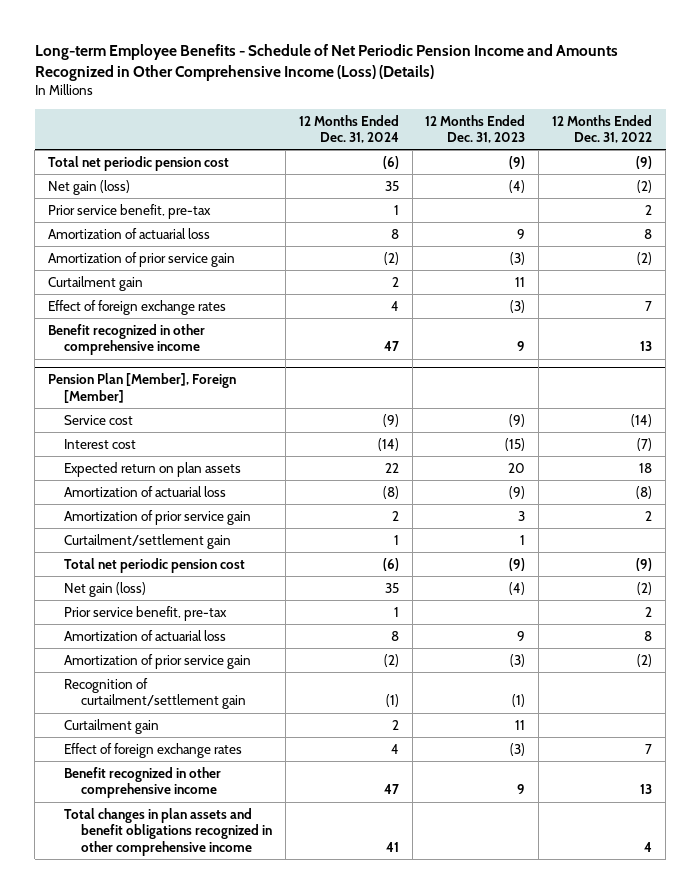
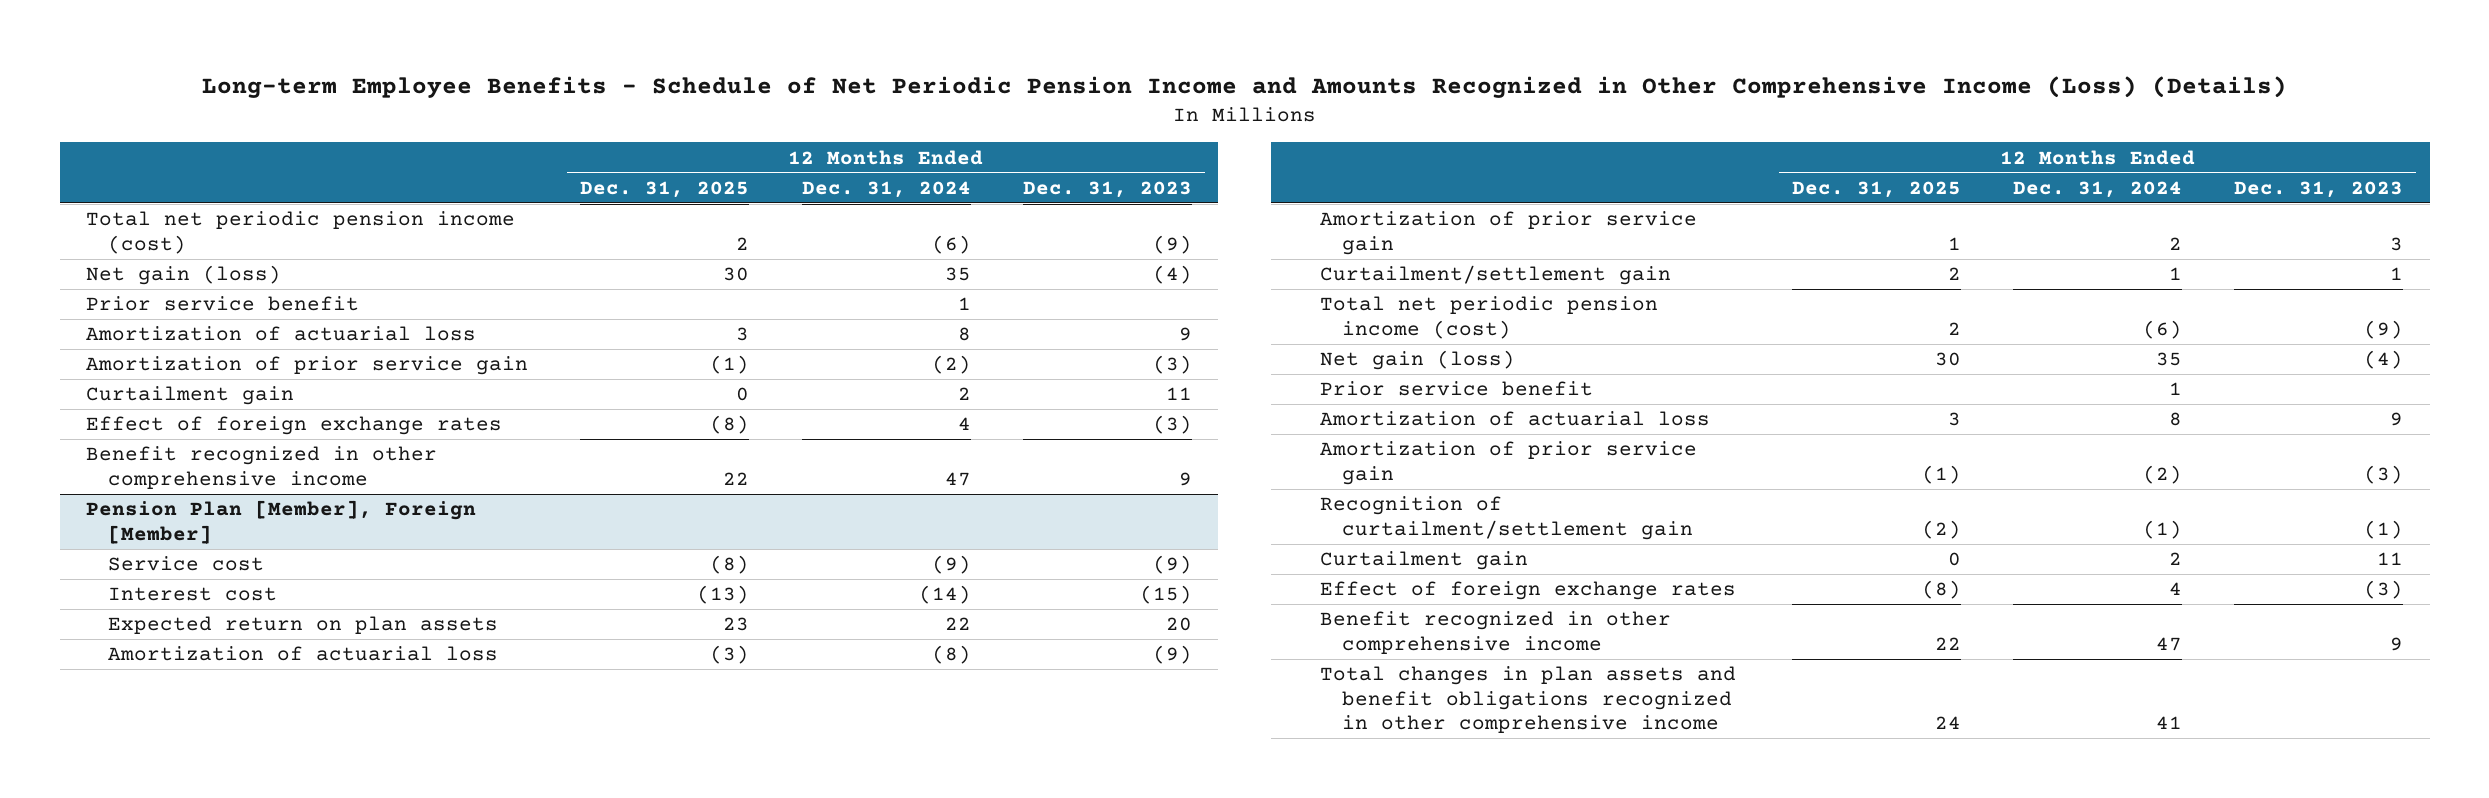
- | 12 Months Ended Dec. 31, 2024 | 12 Months Ended Dec. 31, 2023 | 12 Months Ended Dec. 31, 2022
+ | 12 Months Ended Dec. 31, 2025 | 12 Months Ended Dec. 31, 2024 | 12 Months Ended Dec. 31, 2023
- Total net periodic pension cost | (6) | (9) | (9)
+ Total net periodic pension income (cost) | 2 | (6) | (9)
- Prior service benefit, pre-tax | 1 | | 2
+ Prior service benefit | | 1 |
@ Pension Plan [Member], Foreign [Member]
- Total net periodic pension cost | (6) | (9) | (9)
+ Total net periodic pension income (cost) | 2 | (6) | (9)
- Prior service benefit, pre-tax | 1 | | 2
+ Prior service benefit | | 1 |

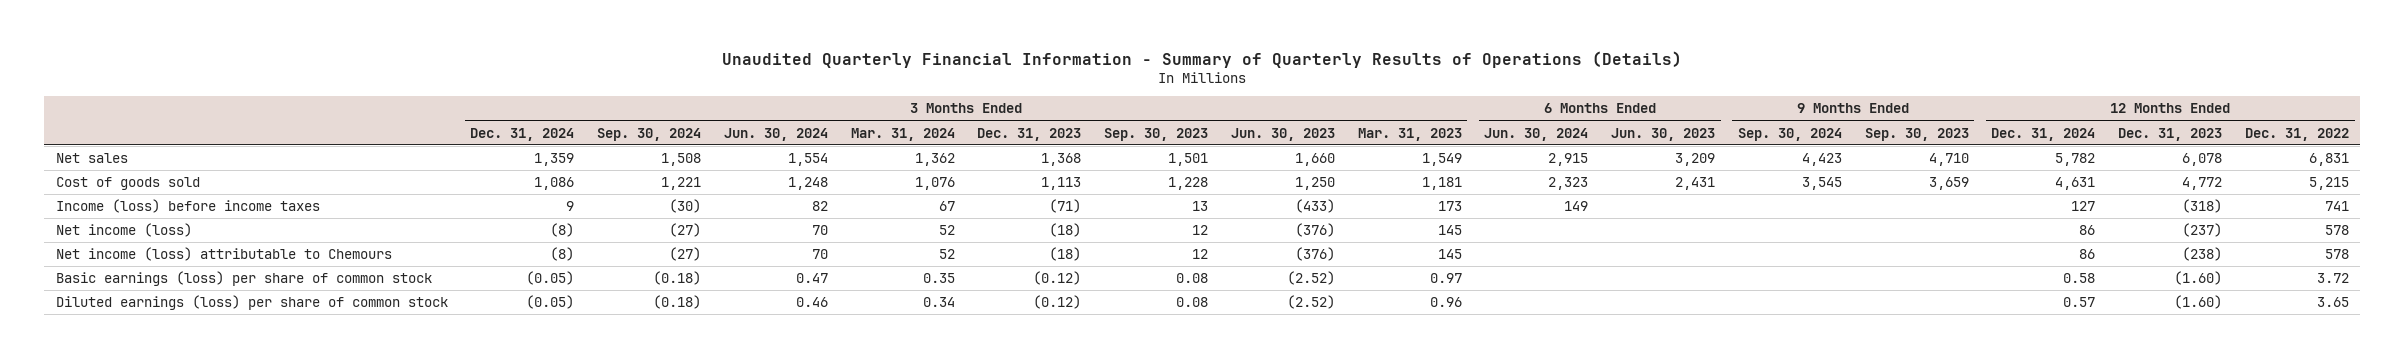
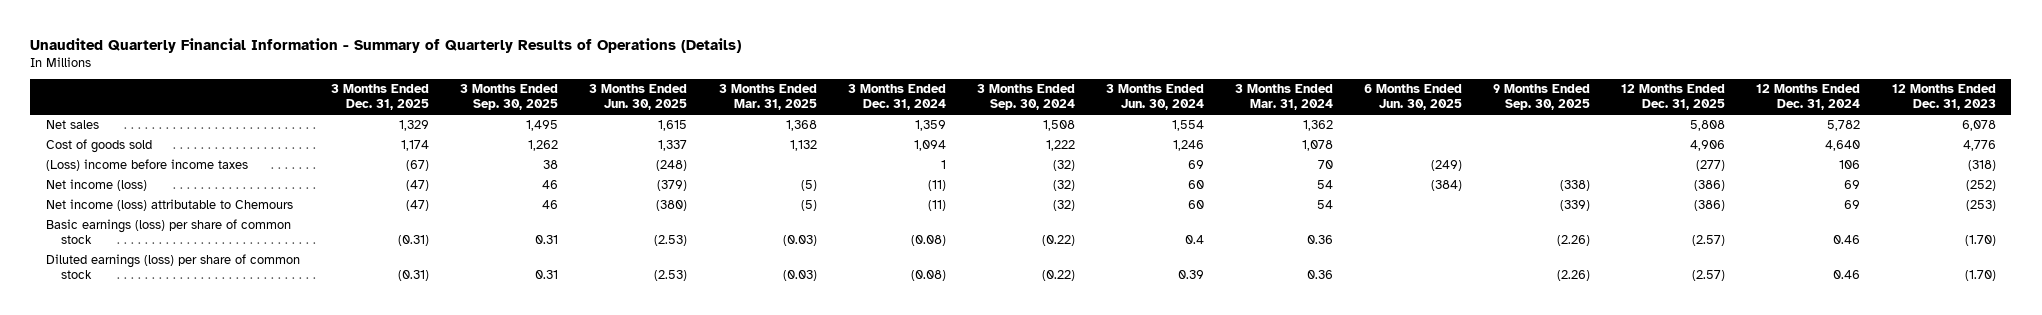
- | 3 Months Ended Dec. 31, 2024 | 3 Months Ended Sep. 30, 2024 | 3 Months Ended Jun. 30, 2024 | 3 Months Ended Mar. 31, 2024 | 3 Months Ended Dec. 31, 2023 | 3 Months Ended Sep. 30, 2023 | 3 Months Ended Jun. 30, 2023 | 3 Months Ended Mar. 31, 2023 | 6 Months Ended Jun. 30, 2024 | 6 Months Ended Jun. 30, 2023 | 9 Months Ended Sep. 30, 2024 | 9 Months Ended Sep. 30, 2023 | 12 Months Ended Dec. 31, 2024 | 12 Months Ended Dec. 31, 2023 | 12 Months Ended Dec. 31, 2022
+ | 3 Months Ended Dec. 31, 2025 | 3 Months Ended Sep. 30, 2025 | 3 Months Ended Jun. 30, 2025 | 3 Months Ended Mar. 31, 2025 | 3 Months Ended Dec. 31, 2024 | 3 Months Ended Sep. 30, 2024 | 3 Months Ended Jun. 30, 2024 | 3 Months Ended Mar. 31, 2024 | 6 Months Ended Jun. 30, 2025 | 9 Months Ended Sep. 30, 2025 | 12 Months Ended Dec. 31, 2025 | 12 Months Ended Dec. 31, 2024 | 12 Months Ended Dec. 31, 2023
- Cost of goods sold | 1,086 | 1,221 | 1,248 | 1,076 | 1,113 | 1,228 | 1,250 | 1,181 | 2,323 | 2,431 | 3,545 | 3,659 | 4,631 | 4,772 | 5,215
- Income (loss) before income taxes | 9 | (30) | 82 | 67 | (71) | 13 | (433) | 173 | 149 | | | | 127 | (318) | 741
- Net income (loss) | (8) | (27) | 70 | 52 | (18) | 12 | (376) | 145 | | | | | 86 | (237) | 578
- Net income (loss) attributable to Chemours | (8) | (27) | 70 | 52 | (18) | 12 | (376) | 145 | | | | | 86 | (238) | 578
- Basic earnings (loss) per share of common stock | (0.05) | (0.18) | 0.47 | 0.35 | (0.12) | 0.08 | (2.52) | 0.97 | | | | | 0.58 | (1.60) | 3.72
- Diluted earnings (loss) per share of common stock | (0.05) | (0.18) | 0.46 | 0.34 | (0.12) | 0.08 | (2.52) | 0.96 | | | | | 0.57 | (1.60) | 3.65
+ Cost of goods sold | 1,174 | 1,262 | 1,337 | 1,132 | 1,094 | 1,222 | 1,246 | 1,078 | | | 4,906 | 4,640 | 4,776
+ (Loss) income before income taxes | (67) | 38 | (248) | | 1 | (32) | 69 | 70 | (249) | | (277) | 106 | (318)
+ Net income (loss) | (47) | 46 | (379) | (5) | (11) | (32) | 60 | 54 | (384) | (338) | (386) | 69 | (252)
+ Net income (loss) attributable to Chemours | (47) | 46 | (380) | (5) | (11) | (32) | 60 | 54 | | (339) | (386) | 69 | (253)
+ Basic earnings (loss) per share of common stock | (0.31) | 0.31 | (2.53) | (0.03) | (0.08) | (0.22) | 0.4 | 0.36 | | (2.26) | (2.57) | 0.46 | (1.70)
+ Diluted earnings (loss) per share of common stock | (0.31) | 0.31 | (2.53) | (0.03) | (0.08) | (0.22) | 0.39 | 0.36 | | (2.26) | (2.57) | 0.46 | (1.70)

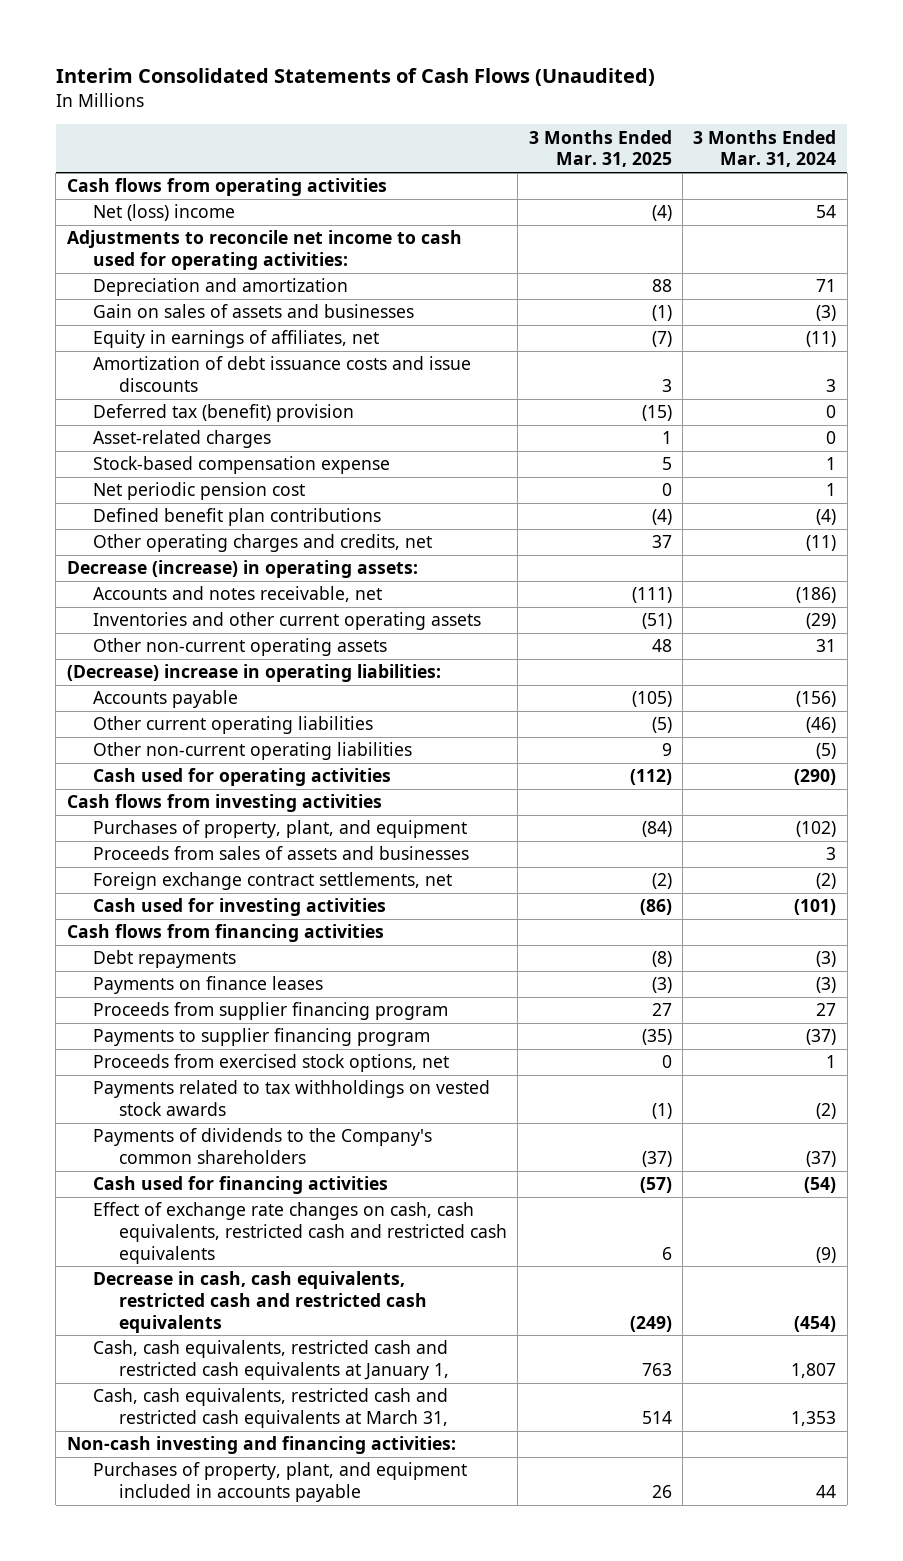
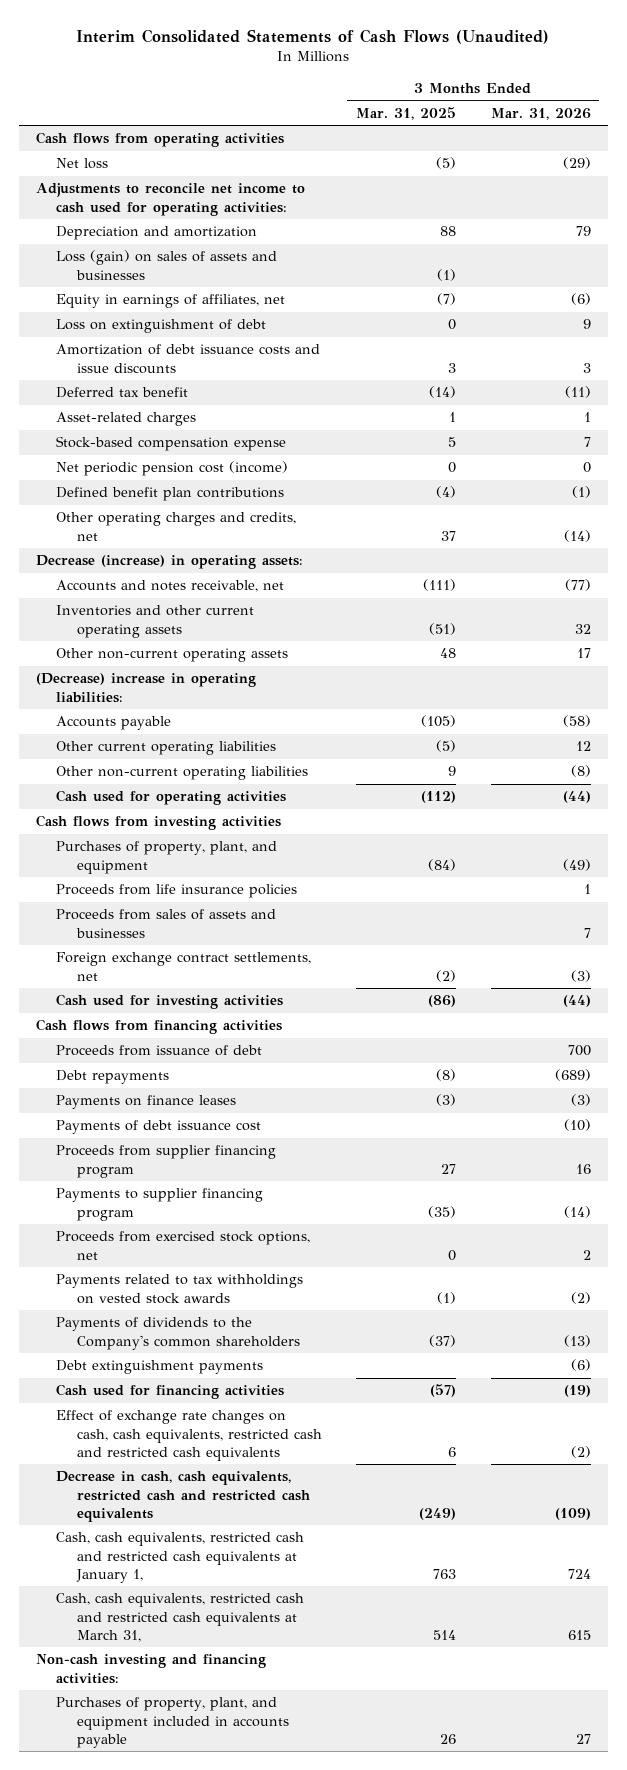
- | 3 Months Ended Mar. 31, 2025 | 3 Months Ended Mar. 31, 2024
+ | 3 Months Ended Mar. 31, 2025 | 3 Months Ended Mar. 31, 2026
- Net (loss) income | (4) | 54
+ Net loss | (5) | (29)
- Gain on sales of assets and businesses | (1) | (3)
+ Loss (gain) on sales of assets and businesses | (1) |
+ Loss on extinguishment of debt | 0 | 9
- Deferred tax (benefit) provision | (15) | 0
+ Deferred tax benefit | (14) | (11)
- Net periodic pension cost | 0 | 1
+ Net periodic pension cost (income) | 0 | 0
+ Proceeds from life insurance policies | | 1
+ Proceeds from issuance of debt | | 700
+ Payments of debt issuance cost | | (10)
+ Debt extinguishment payments | | (6)

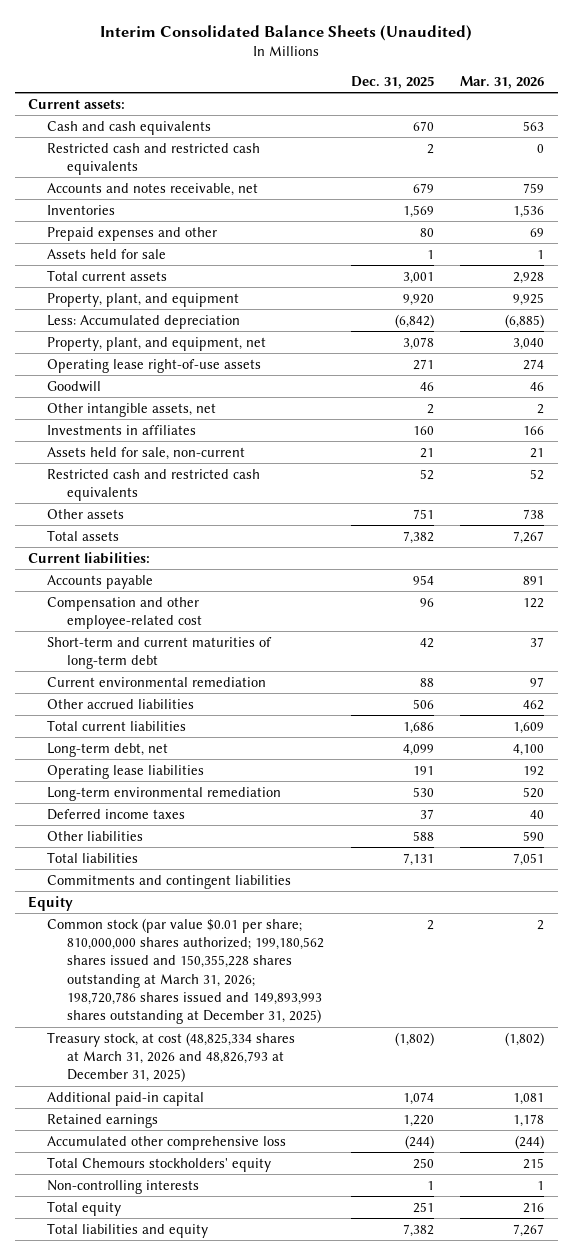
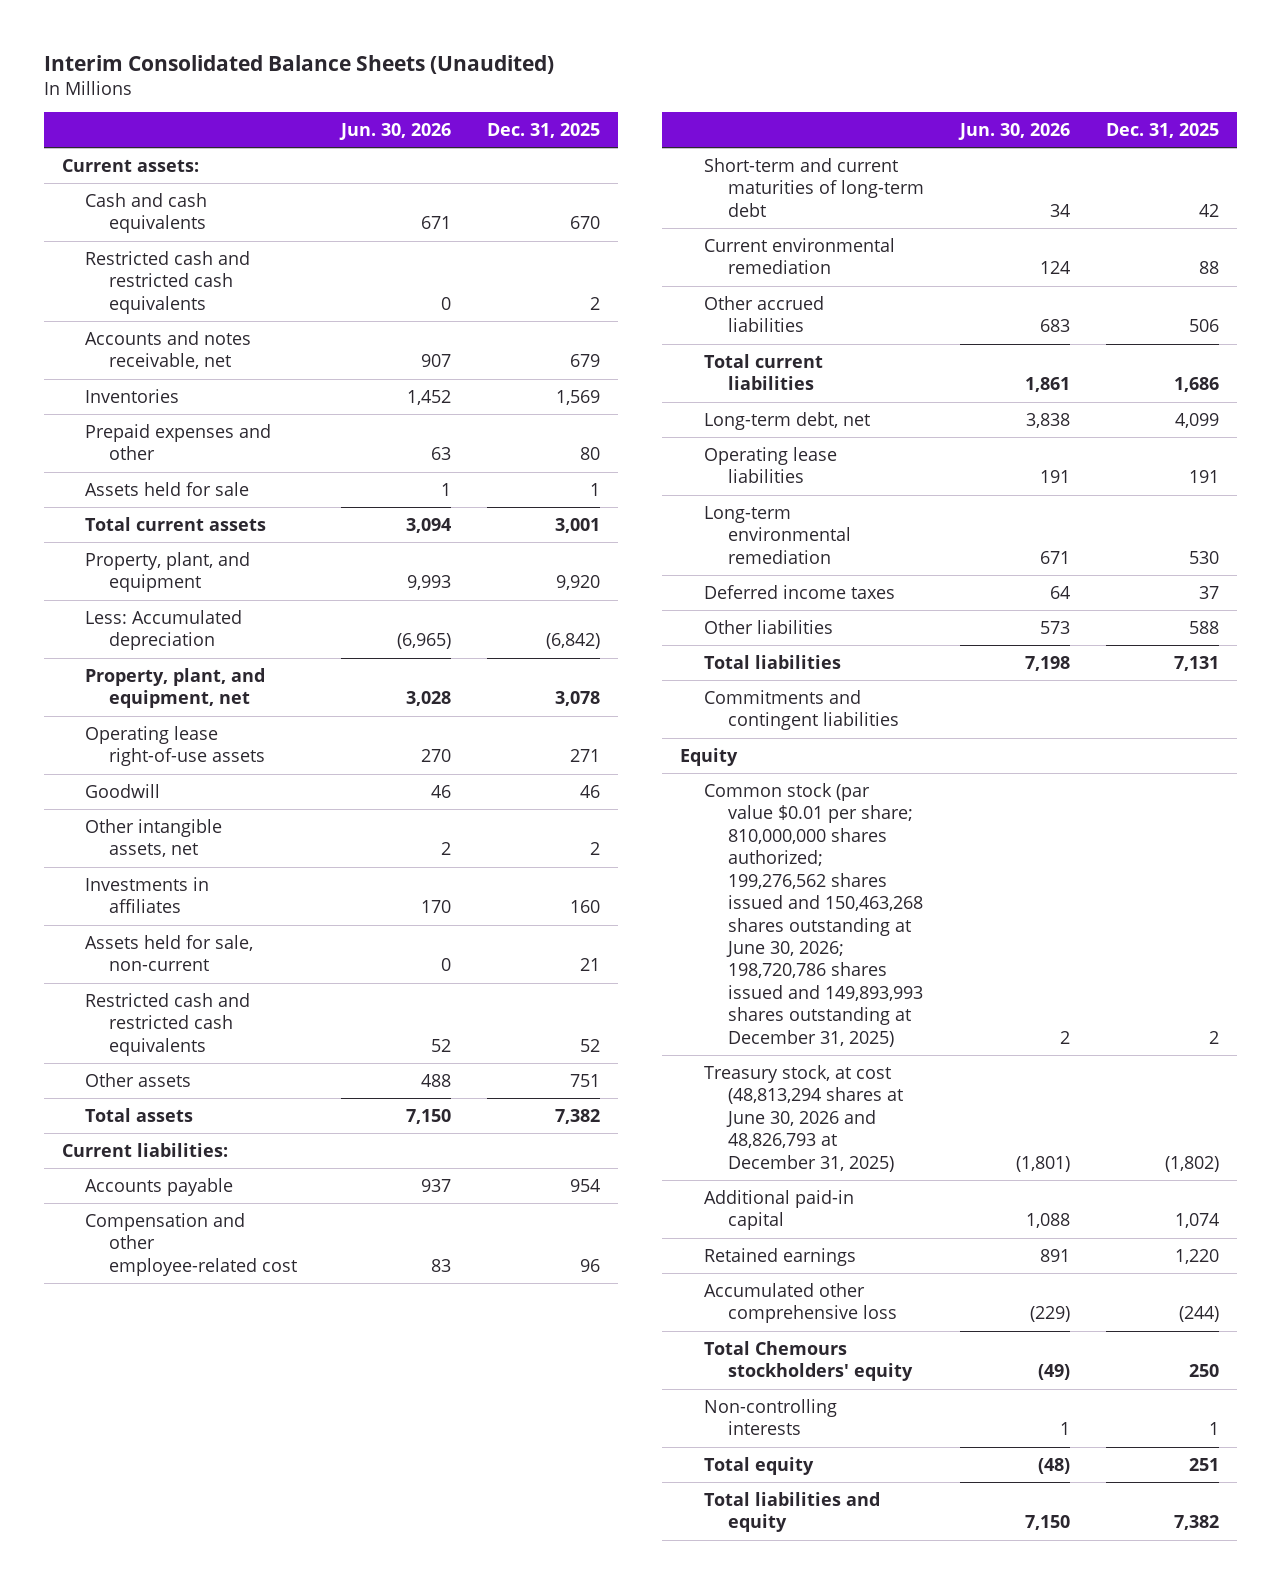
- | Dec. 31, 2025 | Mar. 31, 2026
+ | Jun. 30, 2026 | Dec. 31, 2025
- Common stock (par value $0.01 per share; 810,000,000 shares authorized; 199,180,562 shares issued and 150,355,228 shares outstanding at March 31, 2026; 198,720,786 shares issued and 149,893,993 shares outstanding at December 31, 2025) | 2 | 2
- Treasury stock, at cost (48,825,334 shares at March 31, 2026 and 48,826,793 at December 31, 2025) | (1,802) | (1,802)
+ Common stock (par value $0.01 per share; 810,000,000 shares authorized; 199,276,562 shares issued and 150,463,268 shares outstanding at June 30, 2026; 198,720,786 shares issued and 149,893,993 shares outstanding at December 31, 2025) | 2 | 2
+ Treasury stock, at cost (48,813,294 shares at June 30, 2026 and 48,826,793 at December 31, 2025) | (1,801) | (1,802)

